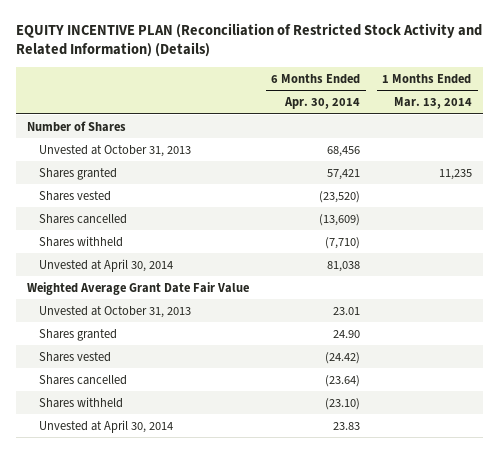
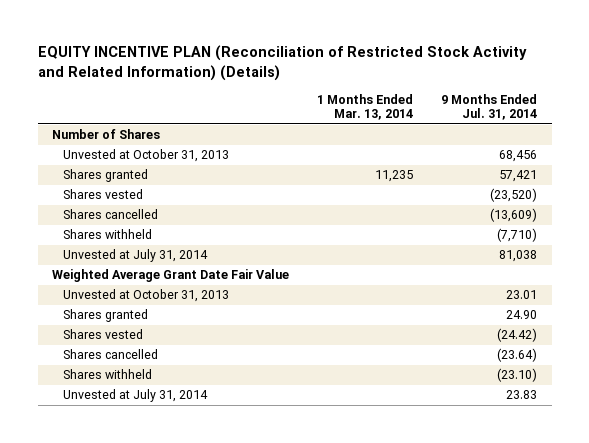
- | 6 Months Ended Apr. 30, 2014 | 1 Months Ended Mar. 13, 2014
+ | 1 Months Ended Mar. 13, 2014 | 9 Months Ended Jul. 31, 2014
- Unvested at April 30, 2014 | 81,038 |
+ Unvested at July 31, 2014 | | 81,038
- Unvested at April 30, 2014 | 23.83 |
+ Unvested at July 31, 2014 | | 23.83

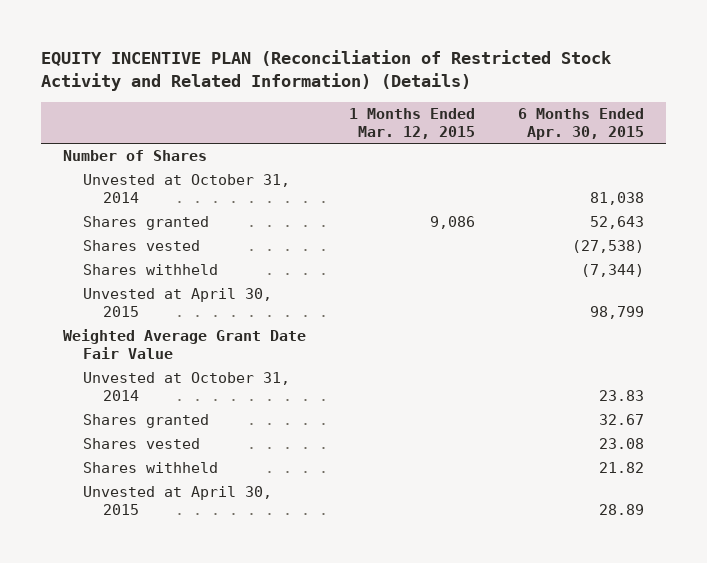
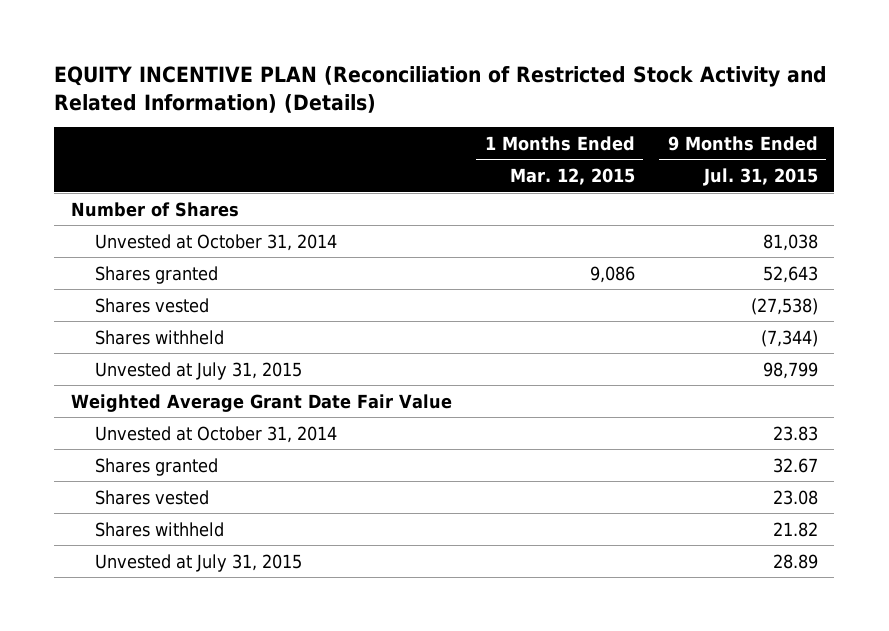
- | 1 Months Ended Mar. 12, 2015 | 6 Months Ended Apr. 30, 2015
+ | 1 Months Ended Mar. 12, 2015 | 9 Months Ended Jul. 31, 2015
- Unvested at April 30, 2015 | | 98,799
+ Unvested at July 31, 2015 | | 98,799
- Unvested at April 30, 2015 | | 28.89
+ Unvested at July 31, 2015 | | 28.89

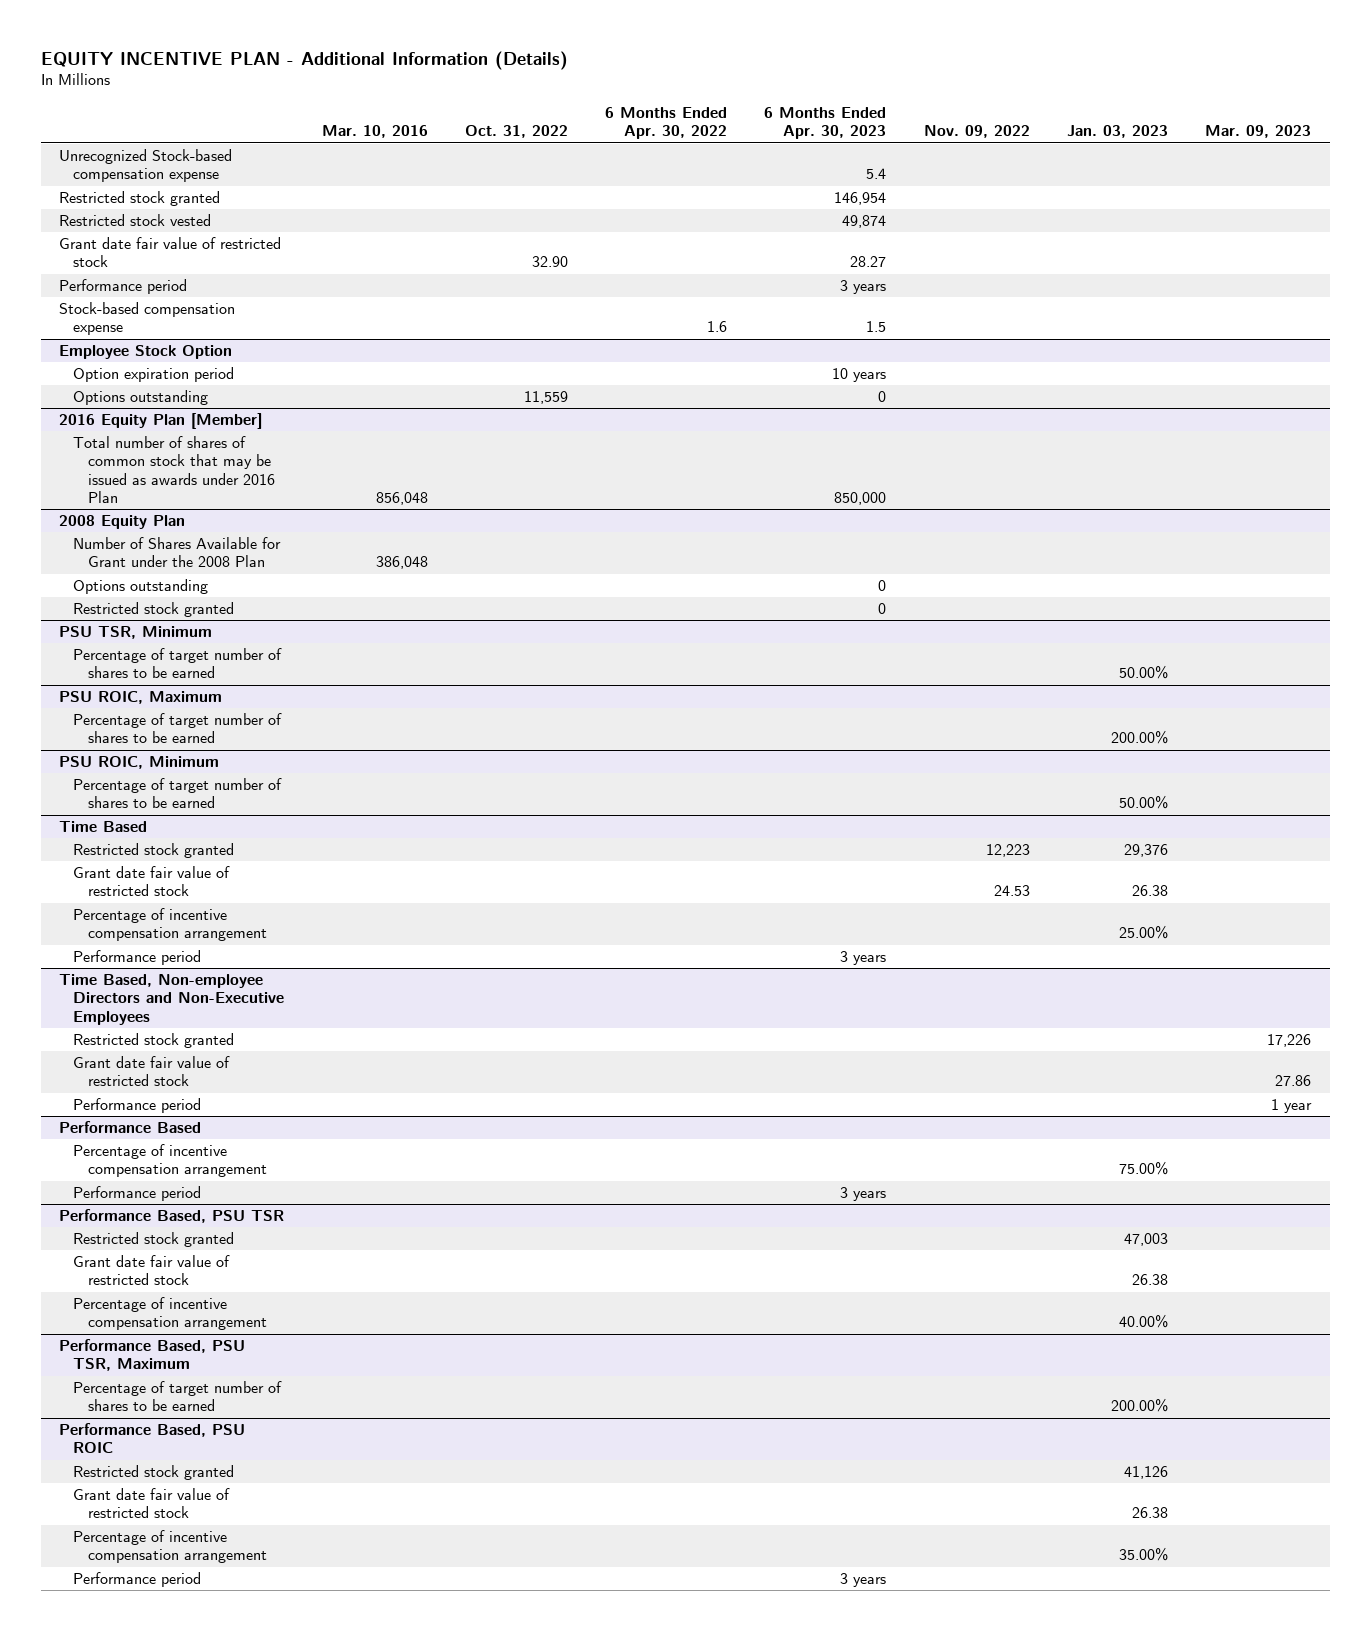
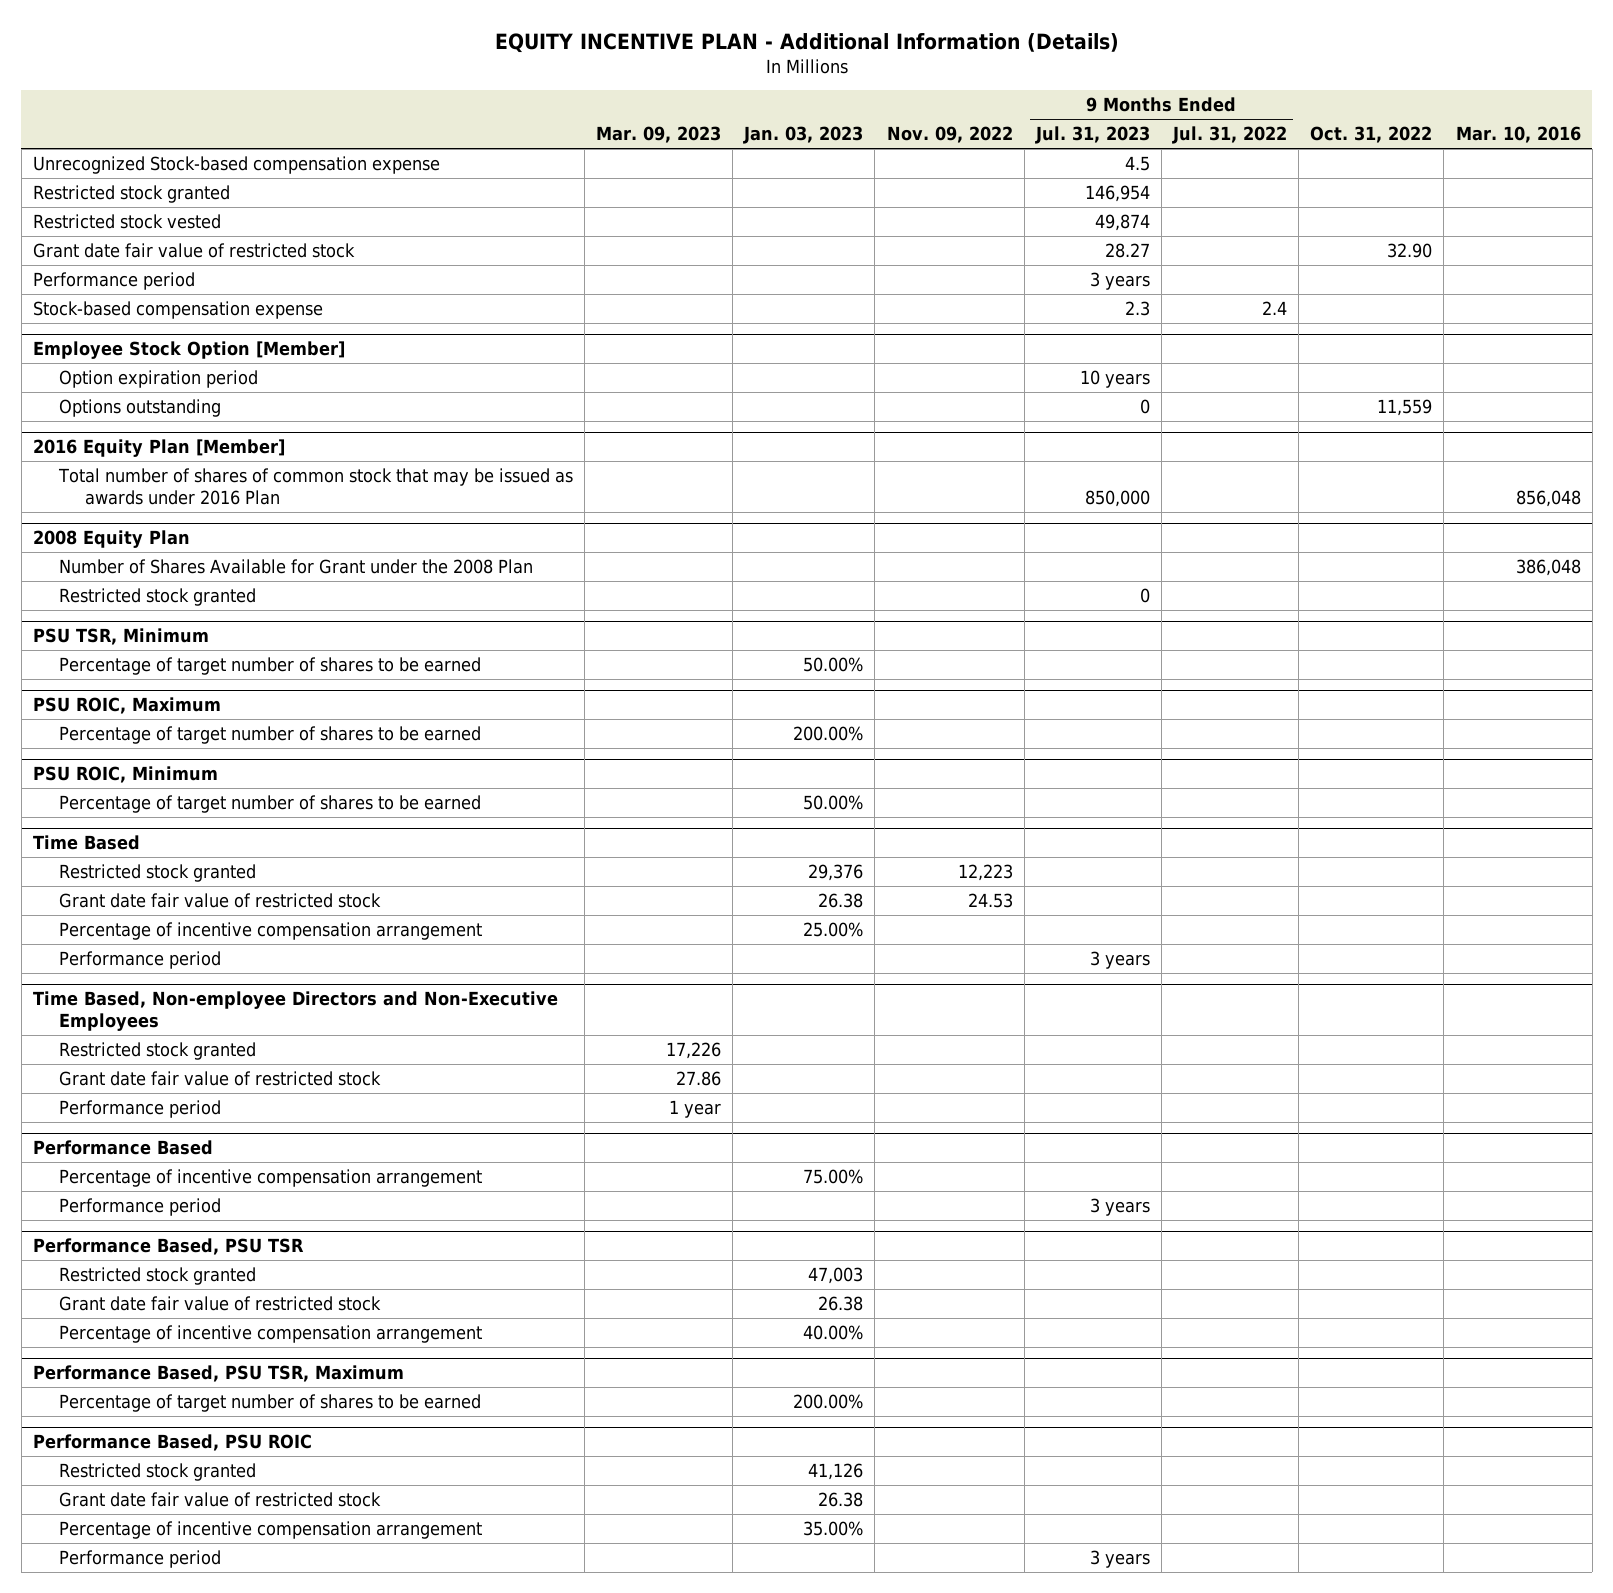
- | Mar. 10, 2016 | Oct. 31, 2022 | 6 Months Ended Apr. 30, 2022 | 6 Months Ended Apr. 30, 2023 | Nov. 09, 2022 | Jan. 03, 2023 | Mar. 09, 2023
+ | Mar. 09, 2023 | Jan. 03, 2023 | Nov. 09, 2022 | 9 Months Ended Jul. 31, 2023 | 9 Months Ended Jul. 31, 2022 | Oct. 31, 2022 | Mar. 10, 2016
- Employee Stock Option
+ Employee Stock Option [Member]
@ 2008 Equity Plan
- Options outstanding | | | | 0 | | |

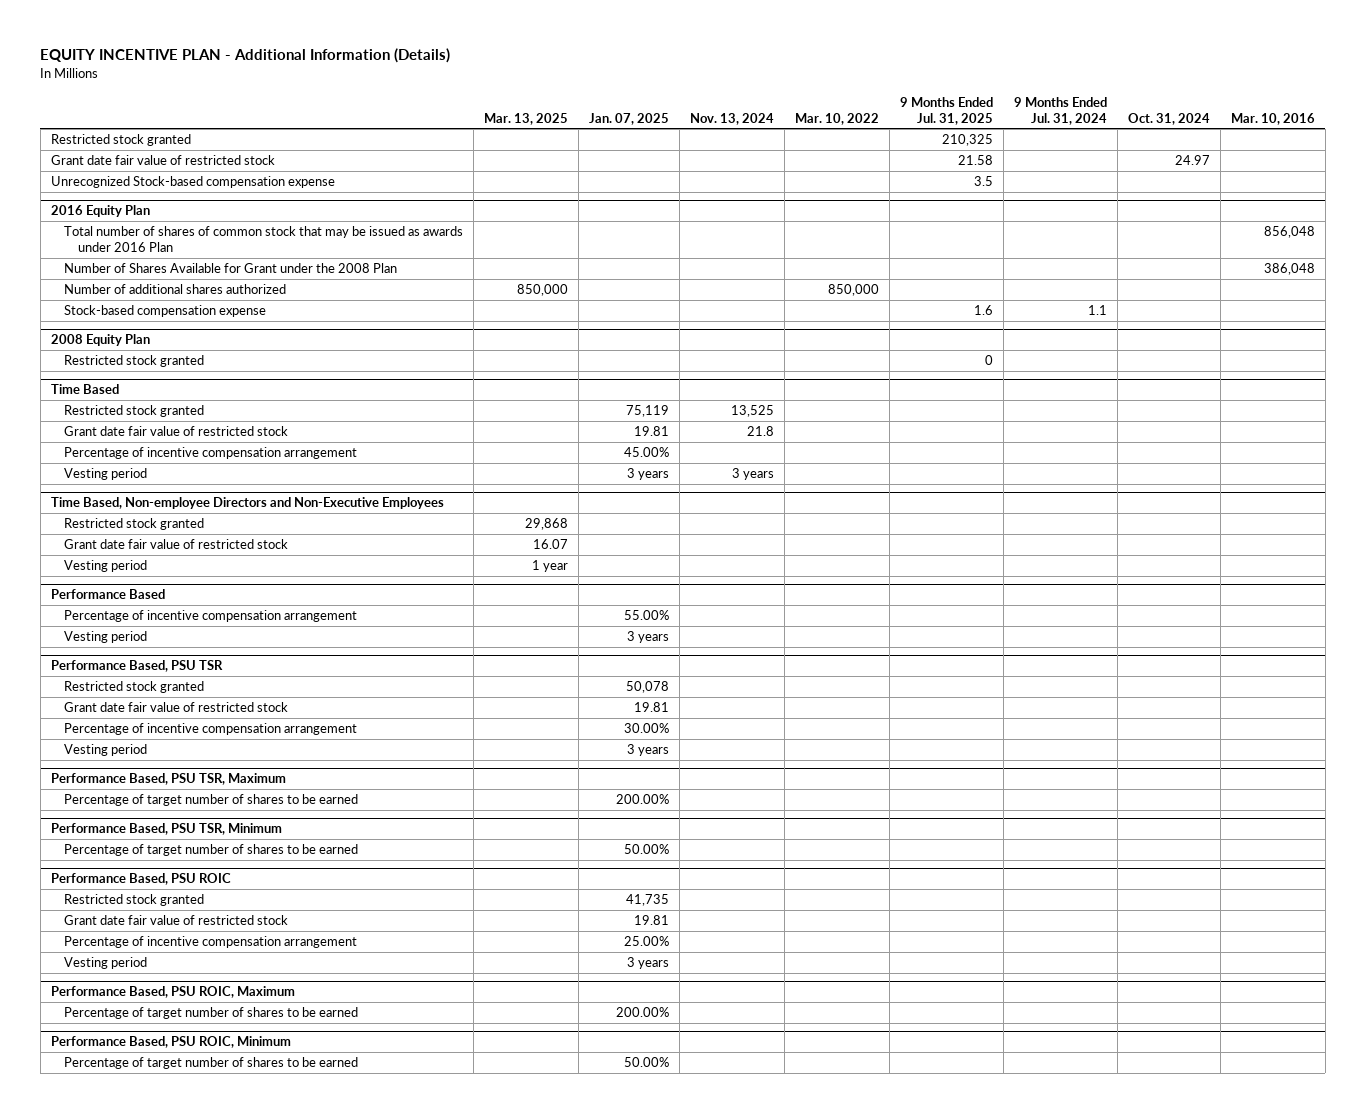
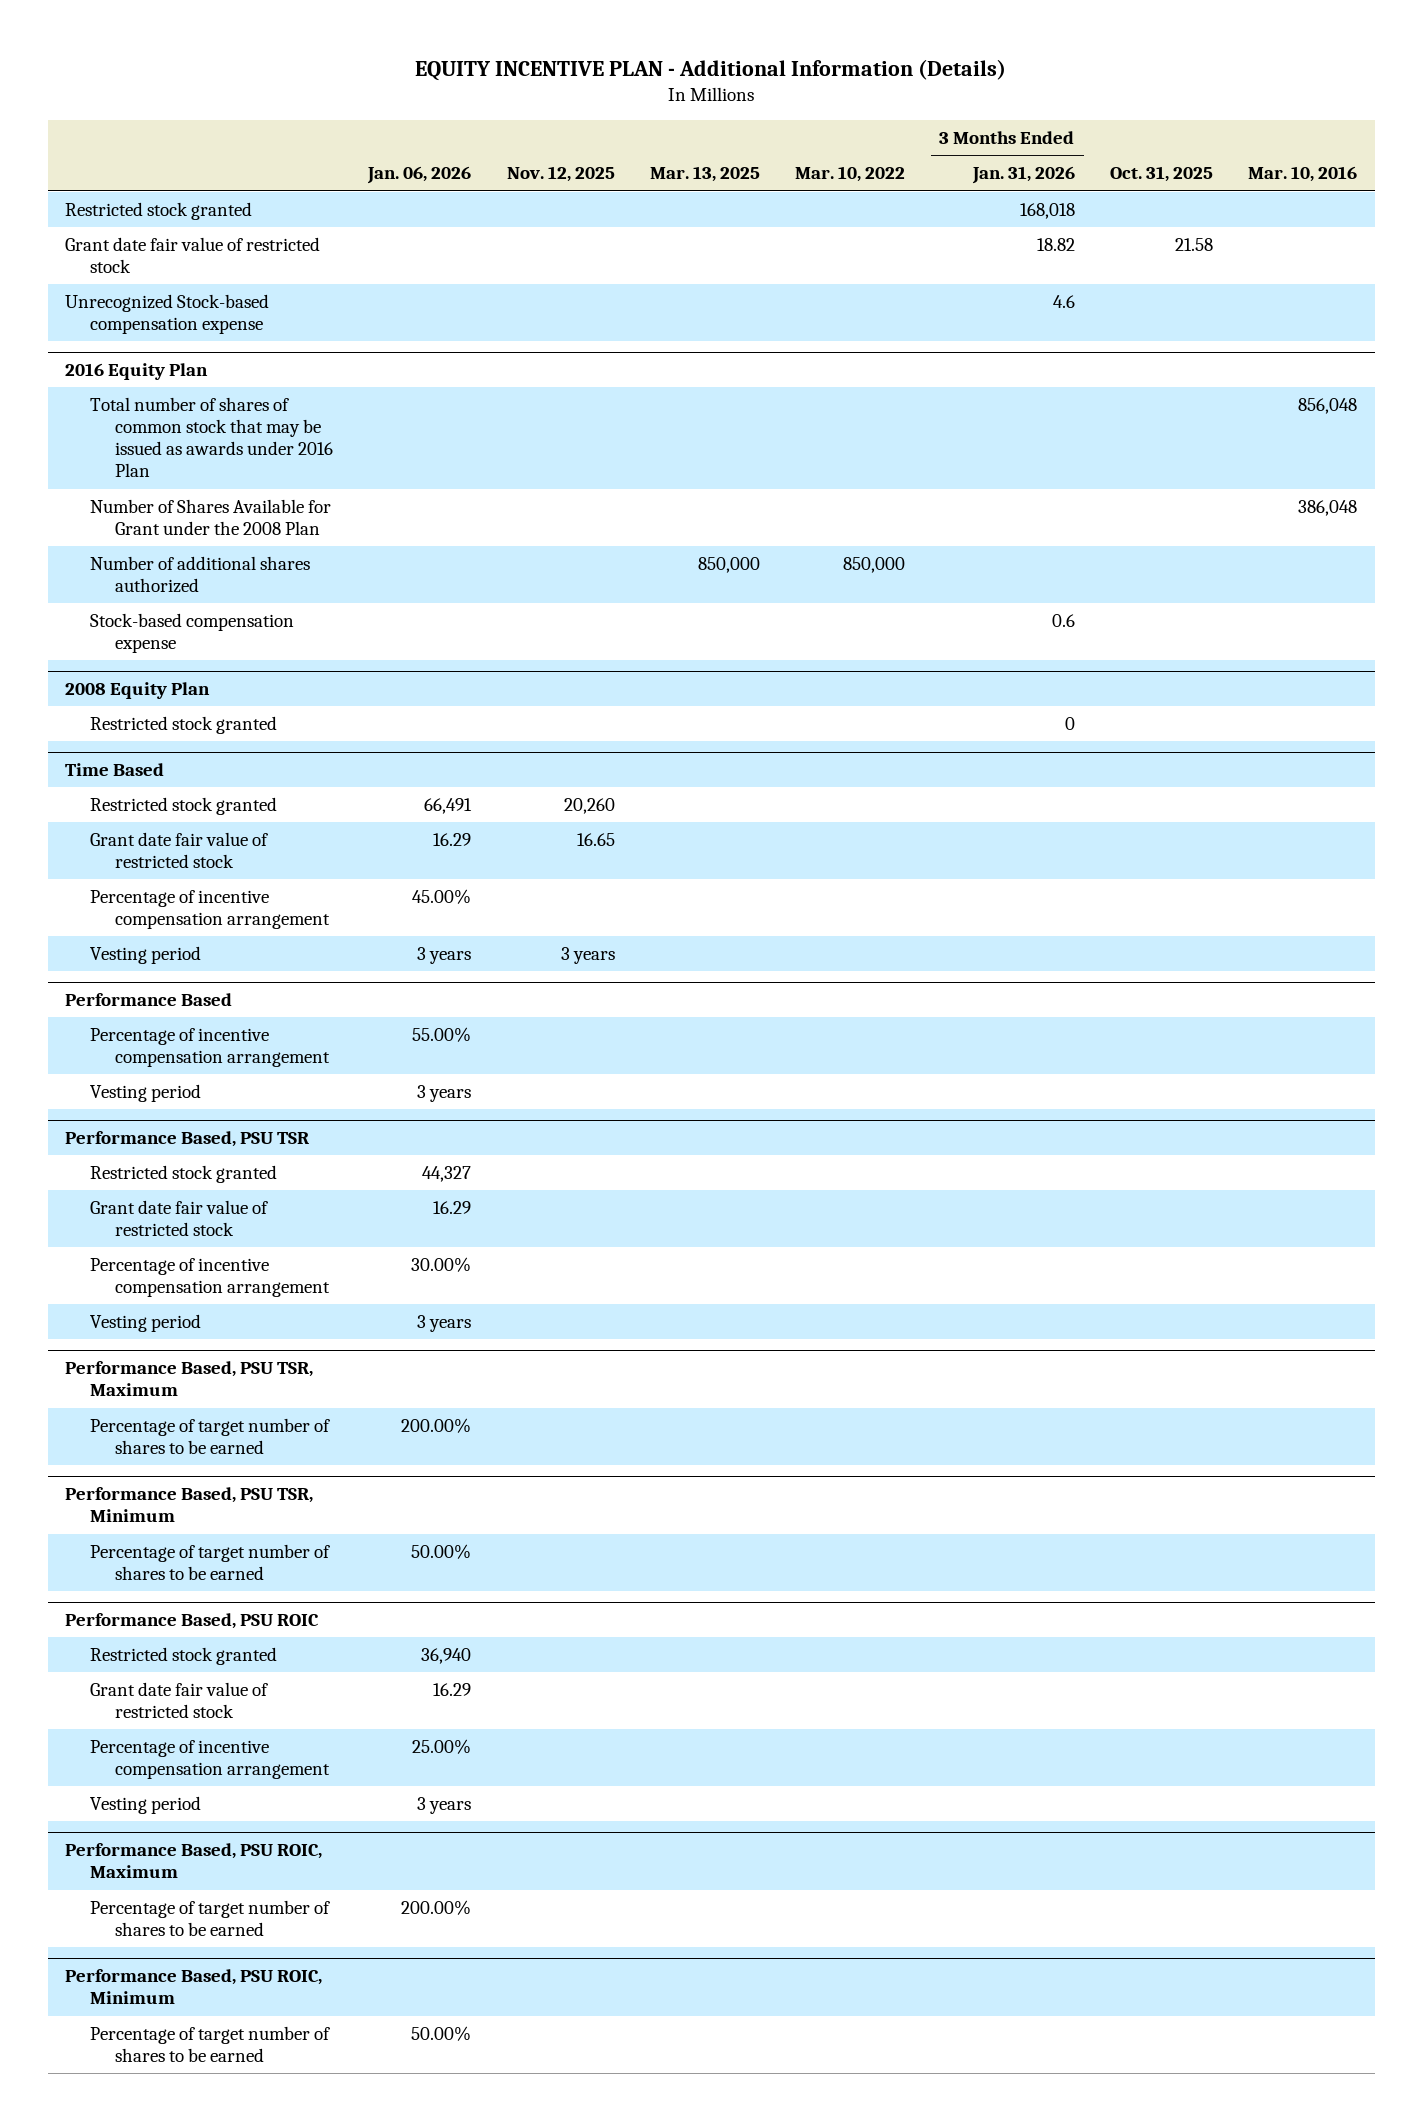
- | Mar. 13, 2025 | Jan. 07, 2025 | Nov. 13, 2024 | Mar. 10, 2022 | 9 Months Ended Jul. 31, 2025 | 9 Months Ended Jul. 31, 2024 | Oct. 31, 2024 | Mar. 10, 2016
+ | Jan. 06, 2026 | Nov. 12, 2025 | Mar. 13, 2025 | Mar. 10, 2022 | 3 Months Ended Jan. 31, 2026 | Oct. 31, 2025 | Mar. 10, 2016
- Time Based, Non-employee Directors and Non-Executive Employees
- Restricted stock granted | 29,868 | | | | | | |
- Grant date fair value of restricted stock | 16.07 | | | | | | |
- Vesting period | 1 year | | | | | | |

